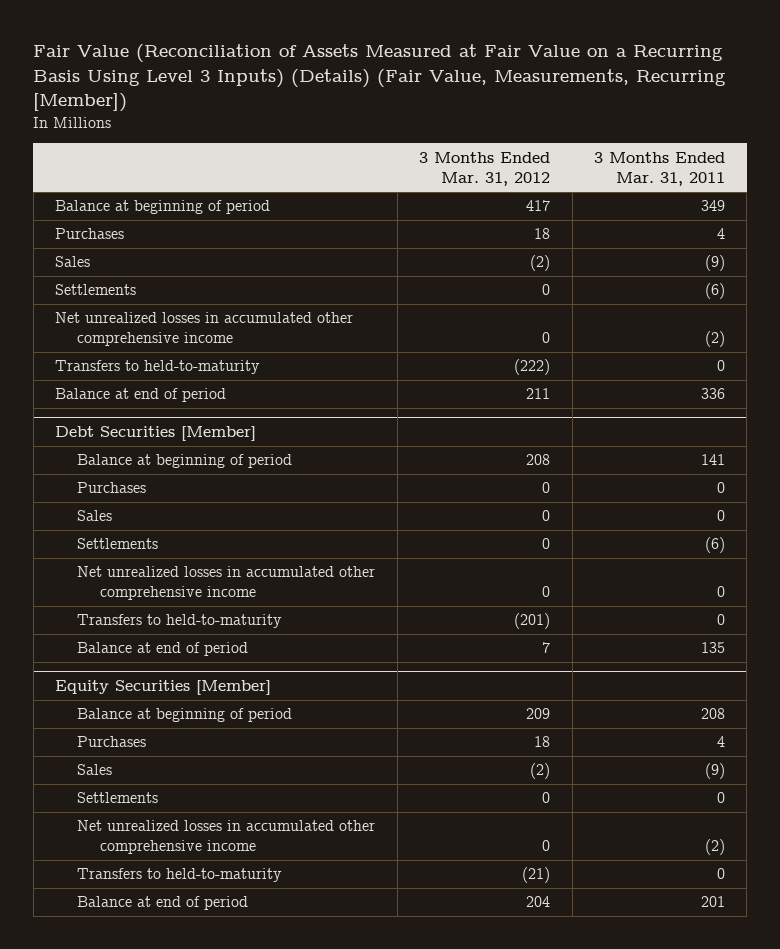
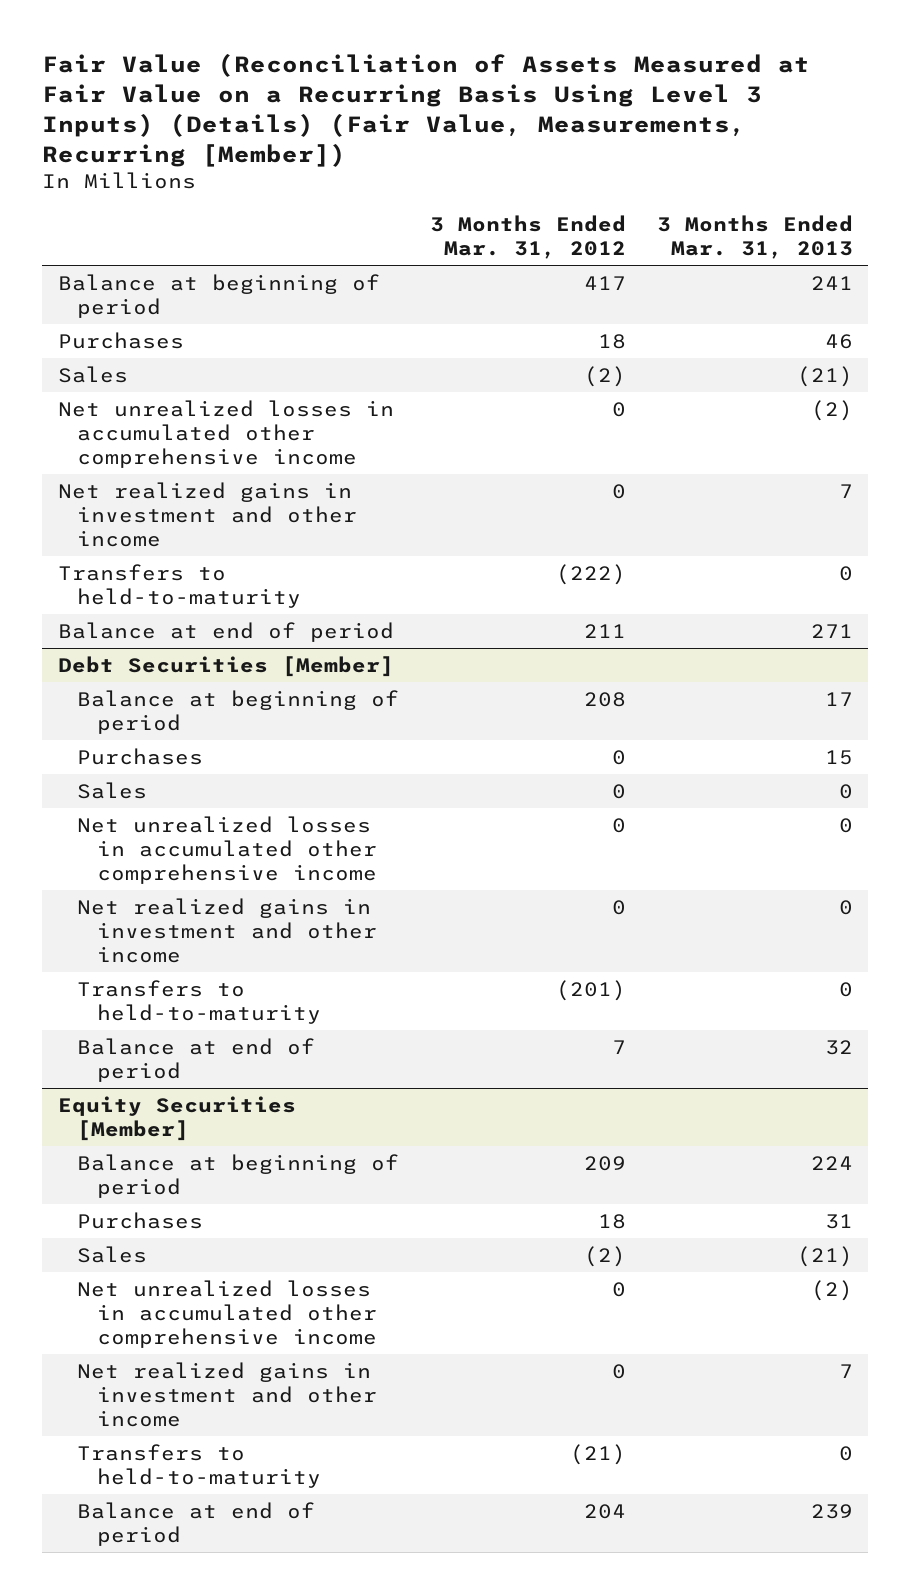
- | 3 Months Ended Mar. 31, 2012 | 3 Months Ended Mar. 31, 2011
+ | 3 Months Ended Mar. 31, 2012 | 3 Months Ended Mar. 31, 2013
- Settlements | 0 | (6)
+ Net realized gains in investment and other income | 0 | 7
@ Debt Securities [Member]
- Settlements | 0 | (6)
+ Net realized gains in investment and other income | 0 | 0
@ Equity Securities [Member]
- Settlements | 0 | 0
+ Net realized gains in investment and other income | 0 | 7

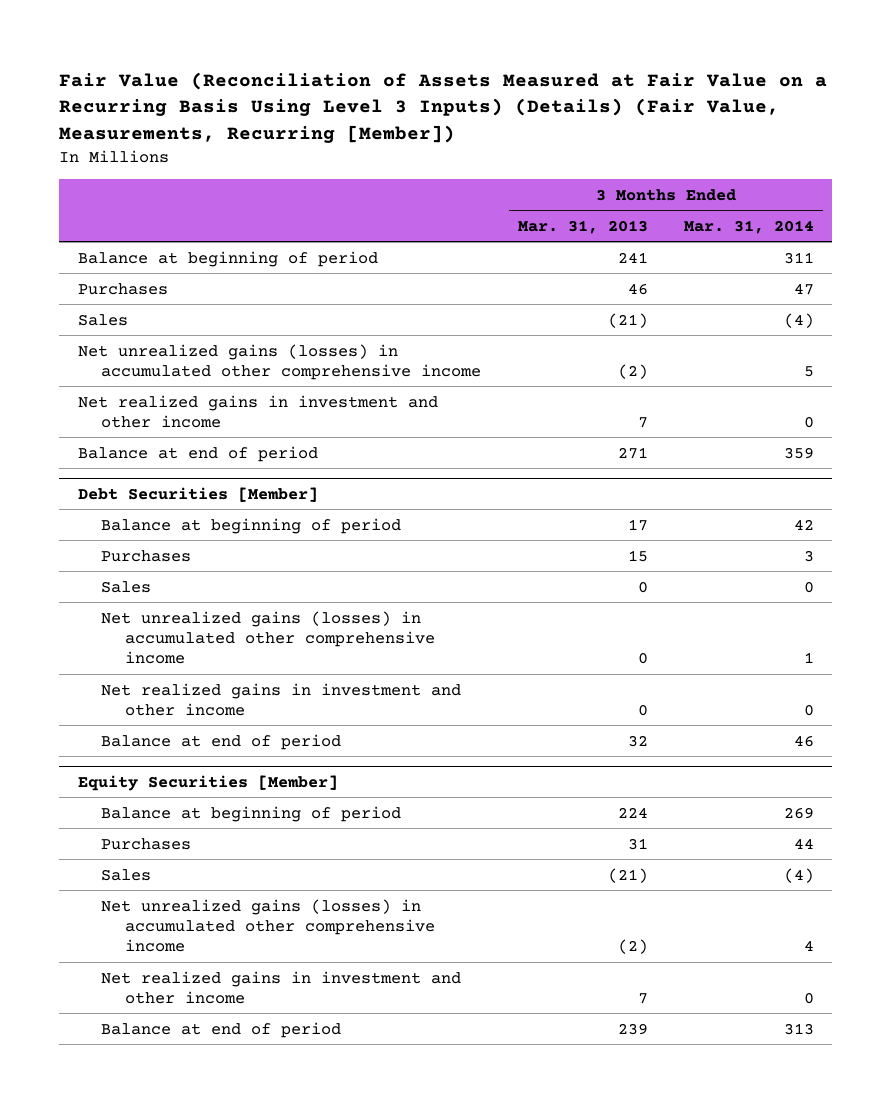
- | 3 Months Ended Mar. 31, 2012 | 3 Months Ended Mar. 31, 2013
+ | 3 Months Ended Mar. 31, 2013 | 3 Months Ended Mar. 31, 2014
- Net unrealized losses in accumulated other comprehensive income | 0 | (2)
+ Net unrealized gains (losses) in accumulated other comprehensive income | (2) | 5
- Transfers to held-to-maturity | (222) | 0
@ Debt Securities [Member]
- Net unrealized losses in accumulated other comprehensive income | 0 | 0
+ Net unrealized gains (losses) in accumulated other comprehensive income | 0 | 1
- Transfers to held-to-maturity | (201) | 0
@ Equity Securities [Member]
- Net unrealized losses in accumulated other comprehensive income | 0 | (2)
+ Net unrealized gains (losses) in accumulated other comprehensive income | (2) | 4
- Transfers to held-to-maturity | (21) | 0

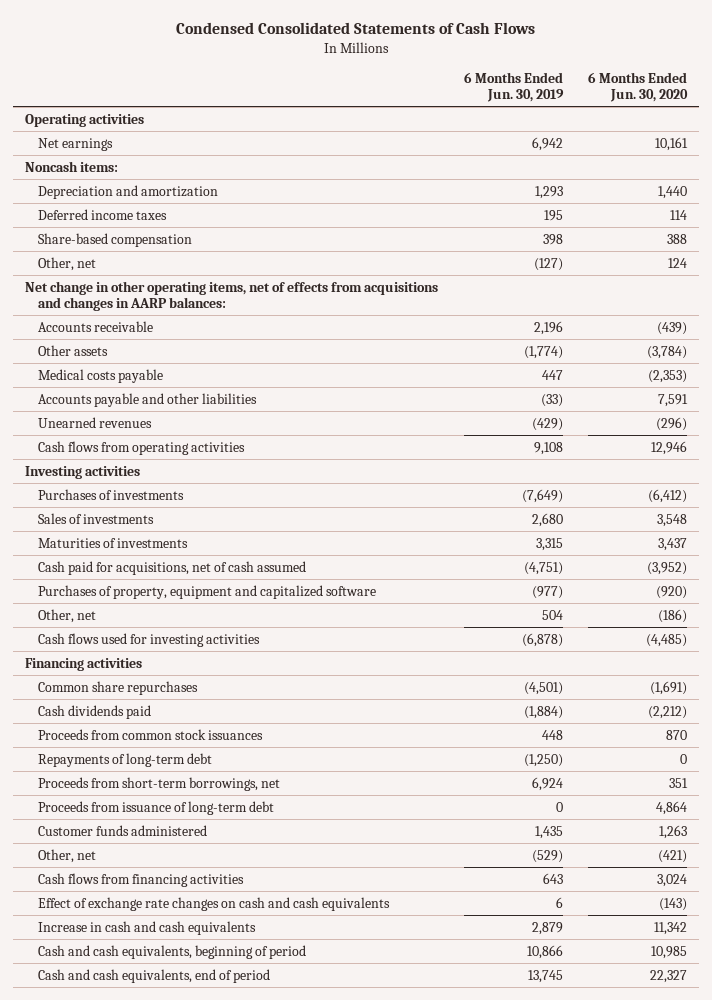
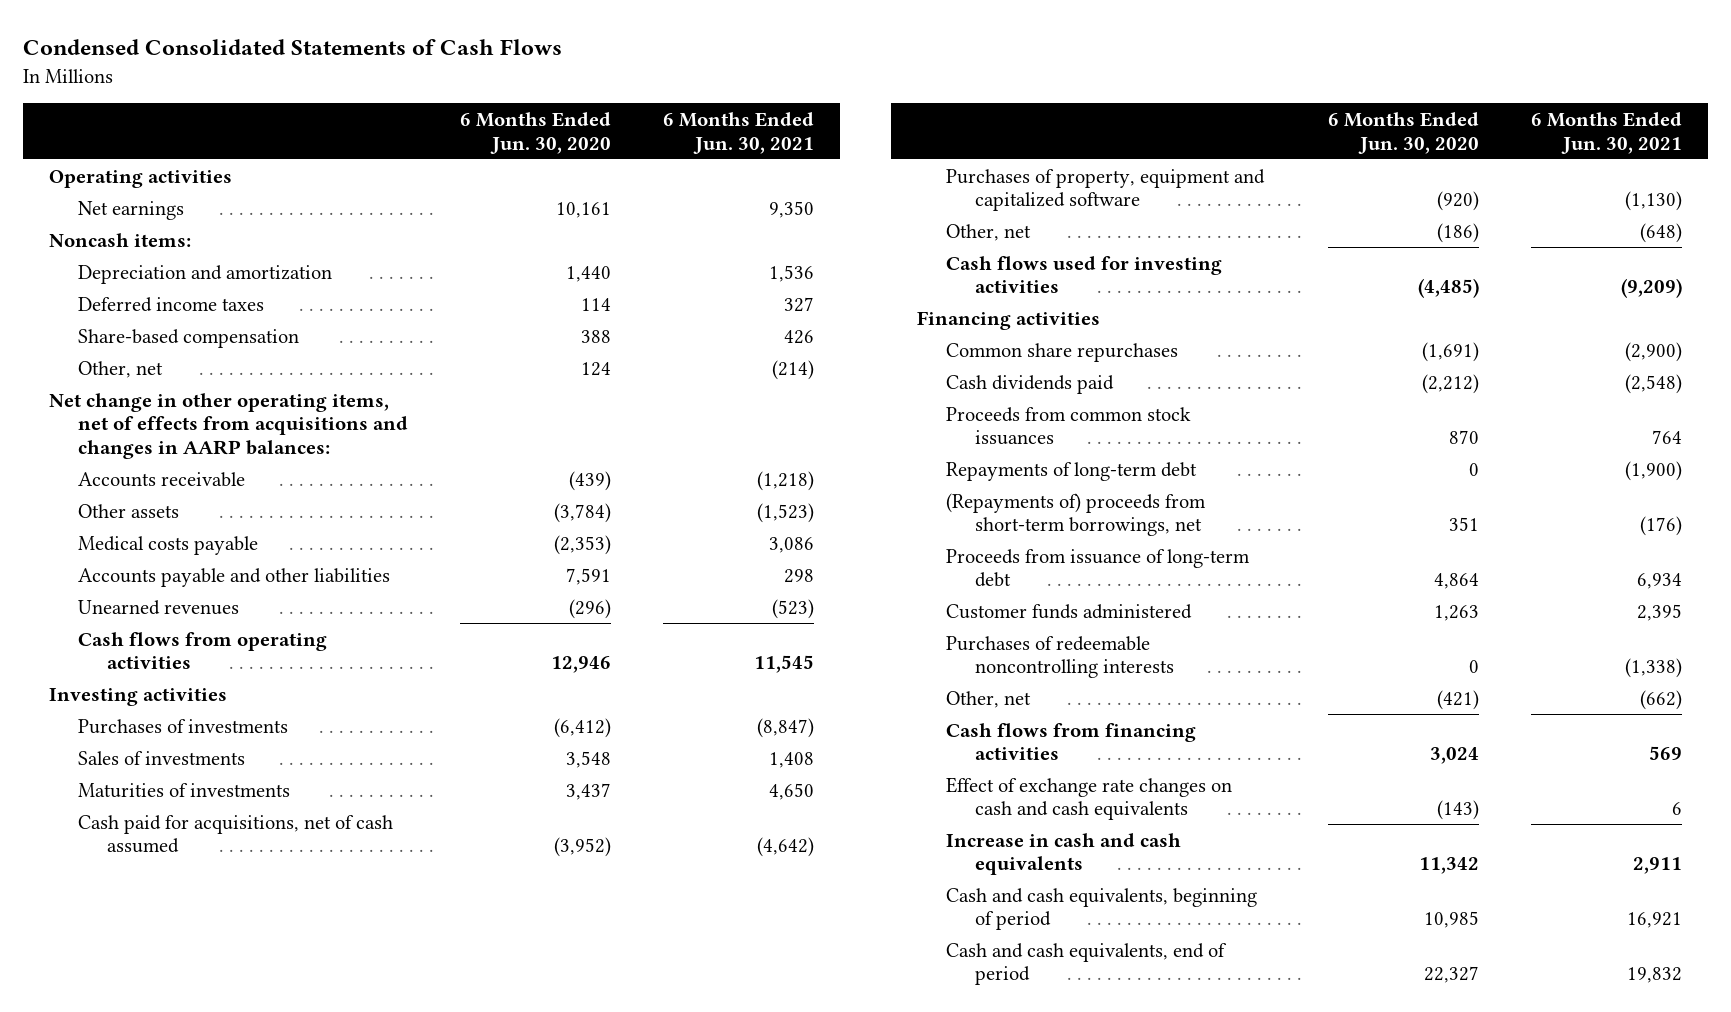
- | 6 Months Ended Jun. 30, 2019 | 6 Months Ended Jun. 30, 2020
+ | 6 Months Ended Jun. 30, 2020 | 6 Months Ended Jun. 30, 2021
- Proceeds from short-term borrowings, net | 6,924 | 351
+ (Repayments of) proceeds from short-term borrowings, net | 351 | (176)
+ Purchases of redeemable noncontrolling interests | 0 | (1,338)

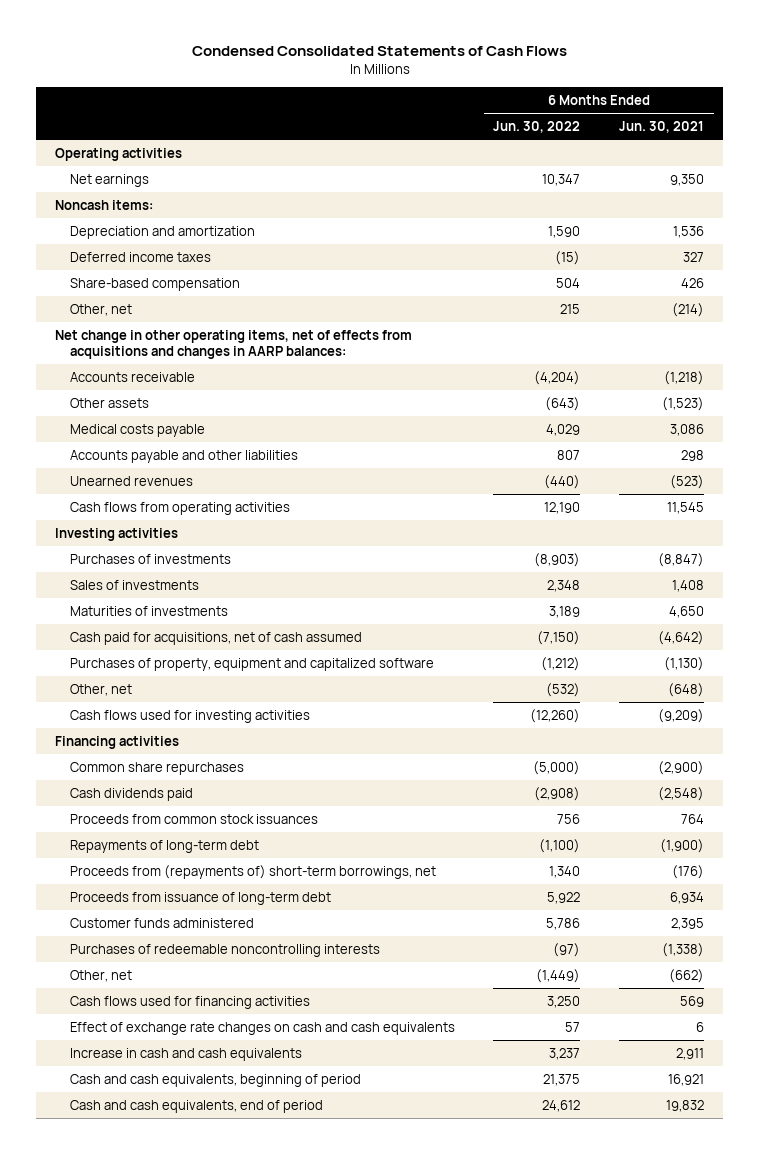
- | 6 Months Ended Jun. 30, 2020 | 6 Months Ended Jun. 30, 2021
+ | 6 Months Ended Jun. 30, 2022 | 6 Months Ended Jun. 30, 2021
- (Repayments of) proceeds from short-term borrowings, net | 351 | (176)
+ Proceeds from (repayments of) short-term borrowings, net | 1,340 | (176)
- Cash flows from financing activities | 3,024 | 569
+ Cash flows used for financing activities | 3,250 | 569

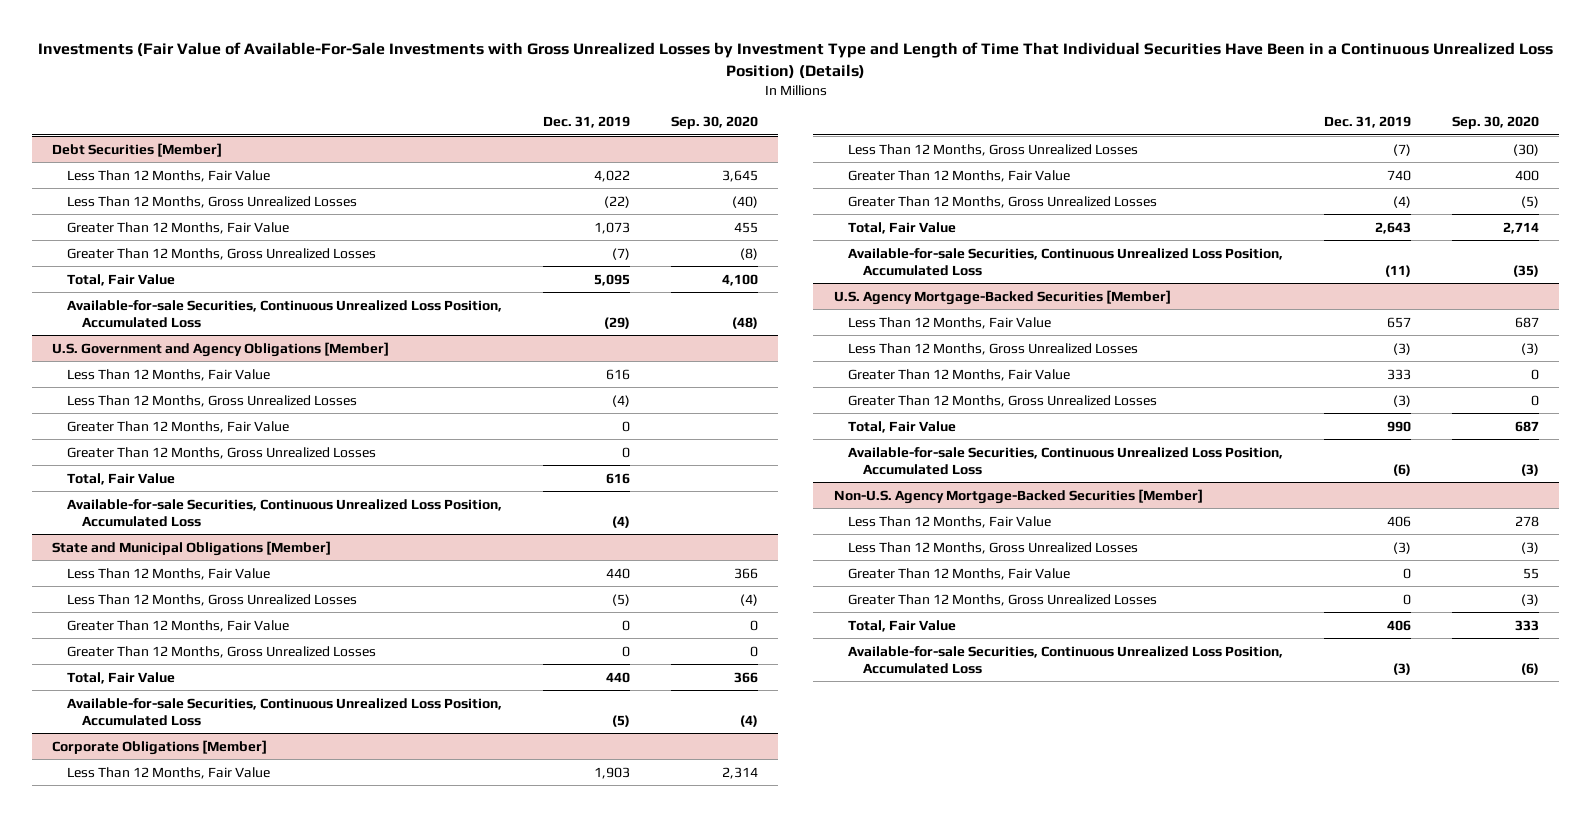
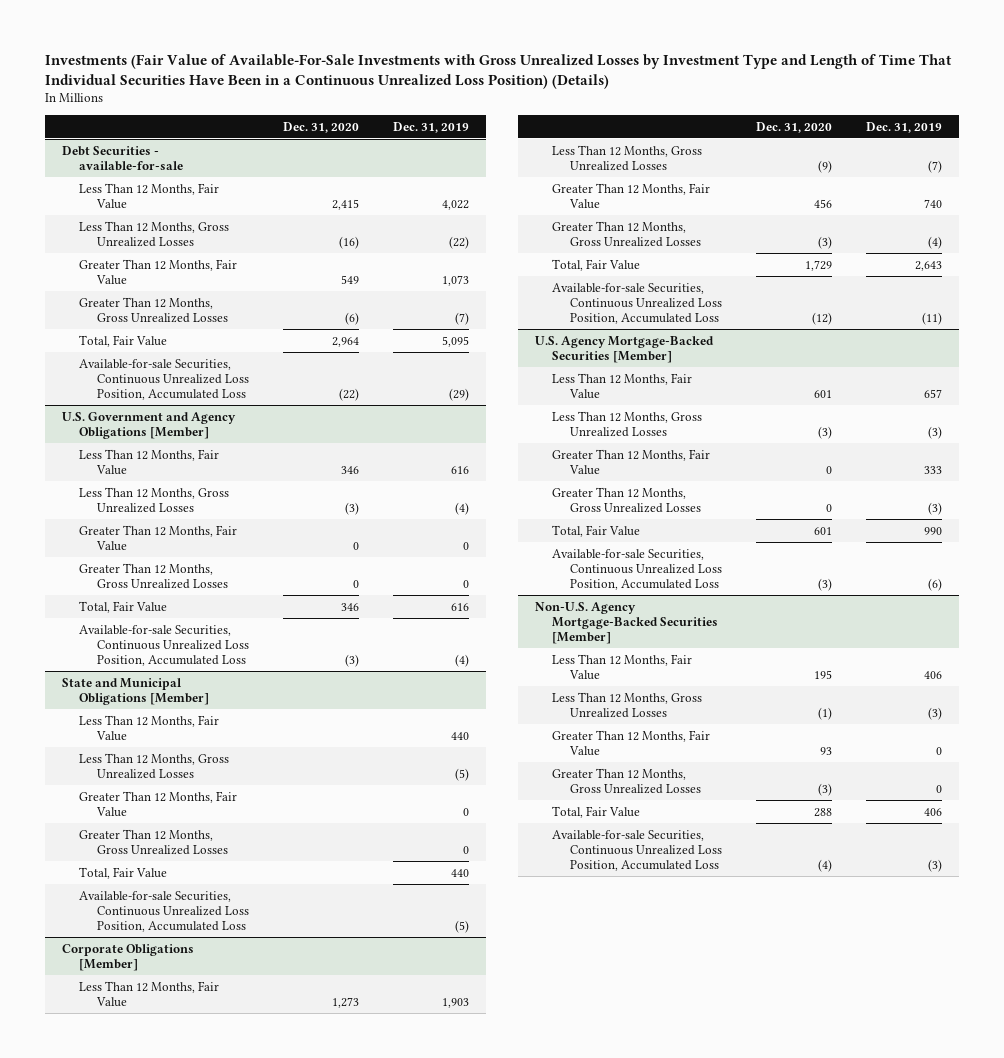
- | Dec. 31, 2019 | Sep. 30, 2020
+ | Dec. 31, 2020 | Dec. 31, 2019
- Debt Securities [Member]
+ Debt Securities - available-for-sale

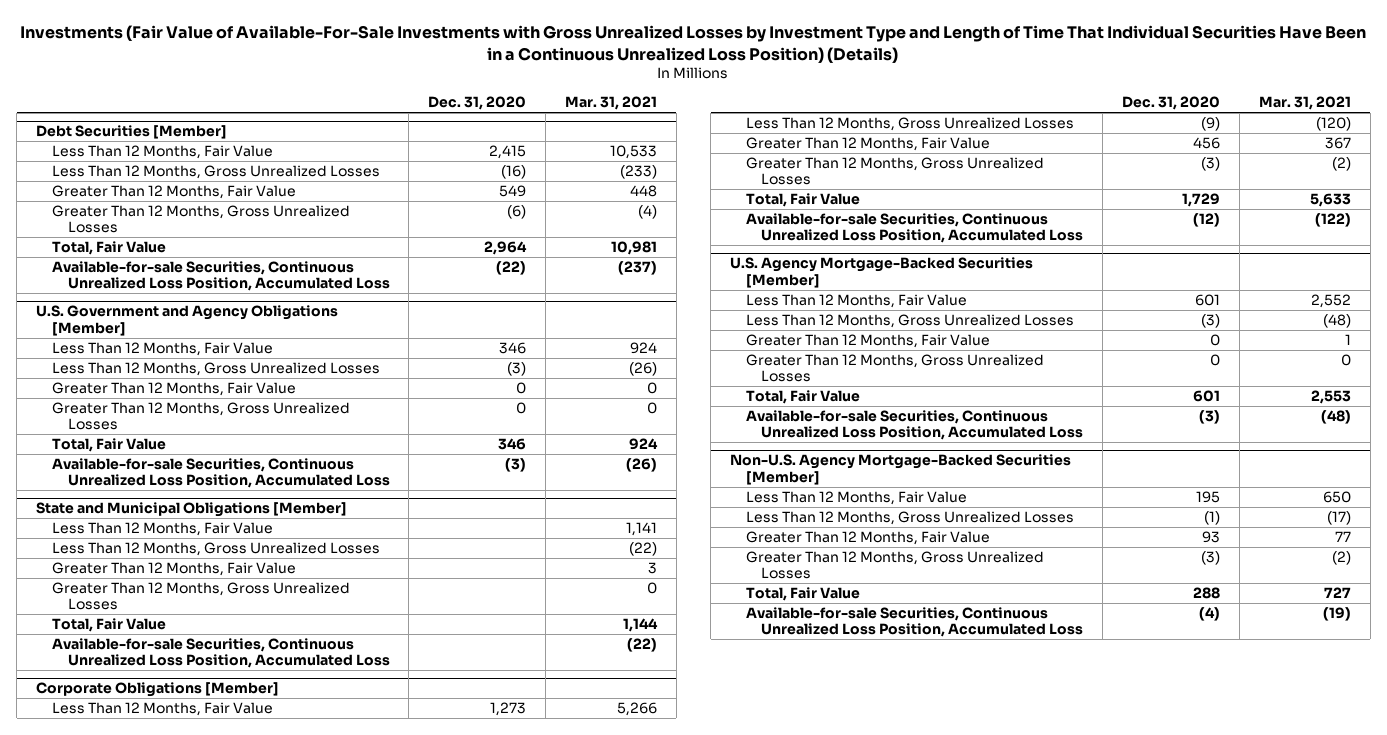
- | Dec. 31, 2020 | Dec. 31, 2019
+ | Dec. 31, 2020 | Mar. 31, 2021
- Debt Securities - available-for-sale
+ Debt Securities [Member]

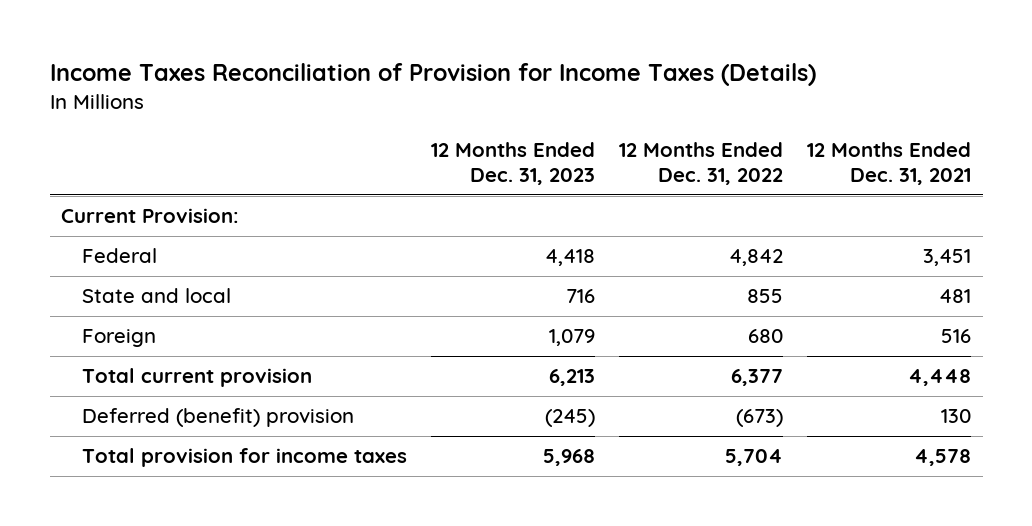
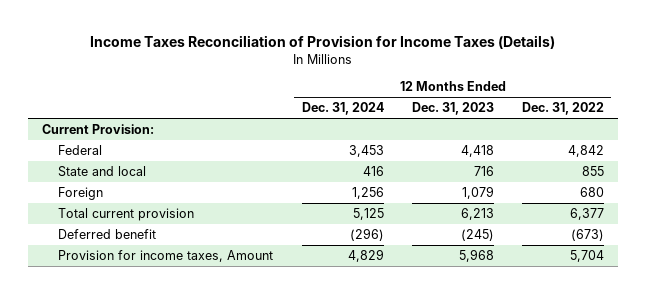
- | 12 Months Ended Dec. 31, 2023 | 12 Months Ended Dec. 31, 2022 | 12 Months Ended Dec. 31, 2021
+ | 12 Months Ended Dec. 31, 2024 | 12 Months Ended Dec. 31, 2023 | 12 Months Ended Dec. 31, 2022
- Deferred (benefit) provision | (245) | (673) | 130
- Total provision for income taxes | 5,968 | 5,704 | 4,578
+ Deferred benefit | (296) | (245) | (673)
+ Provision for income taxes, Amount | 4,829 | 5,968 | 5,704

